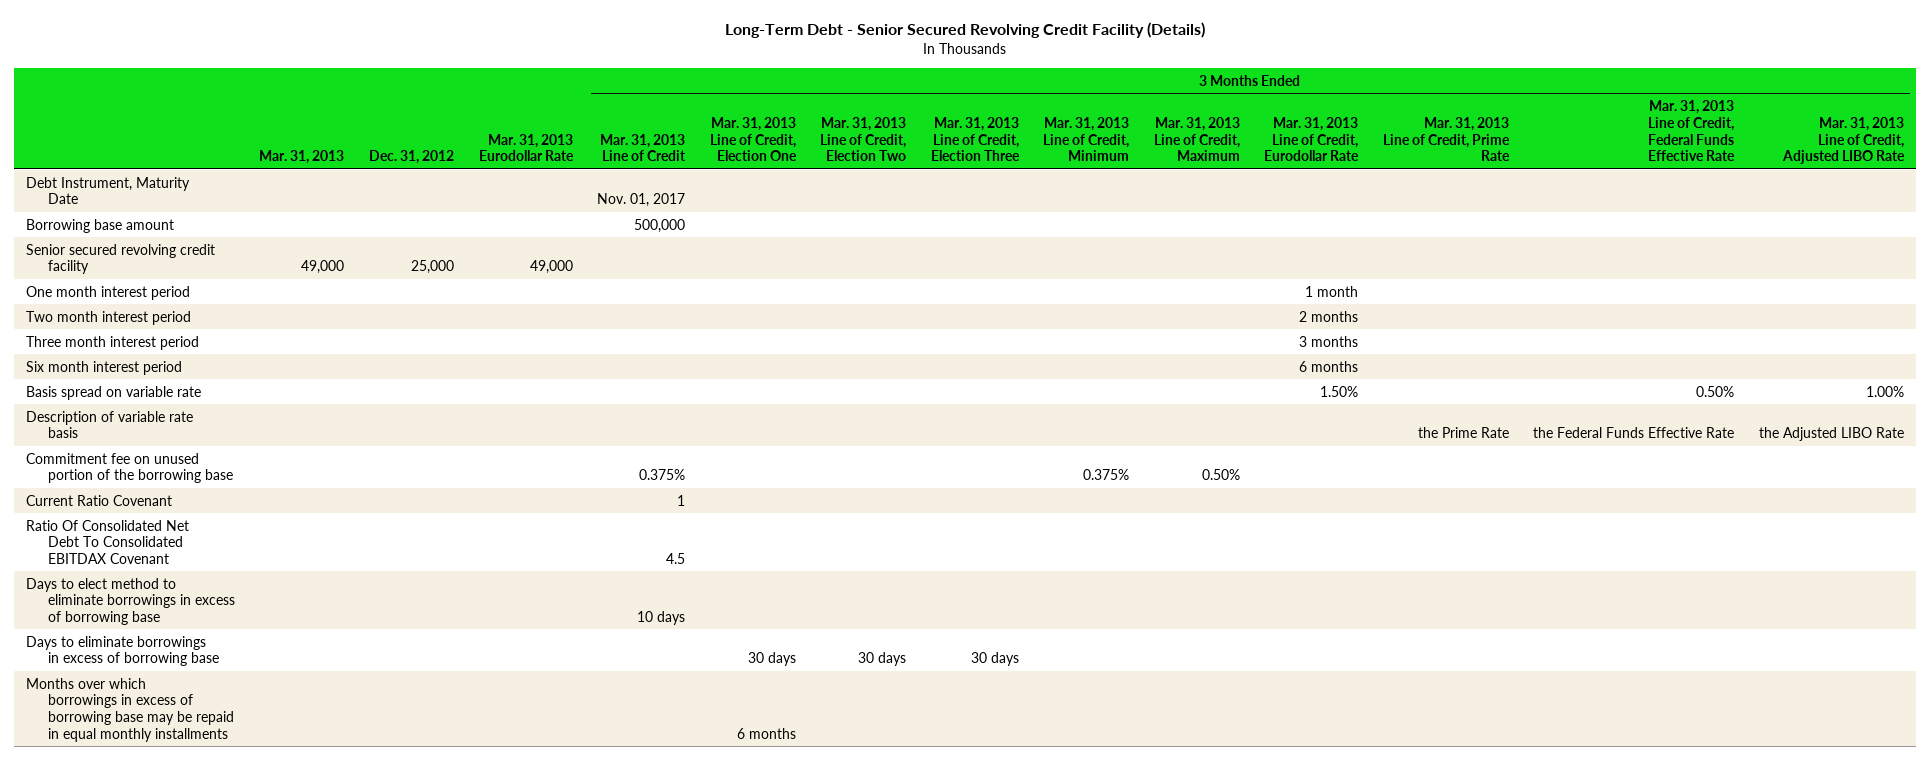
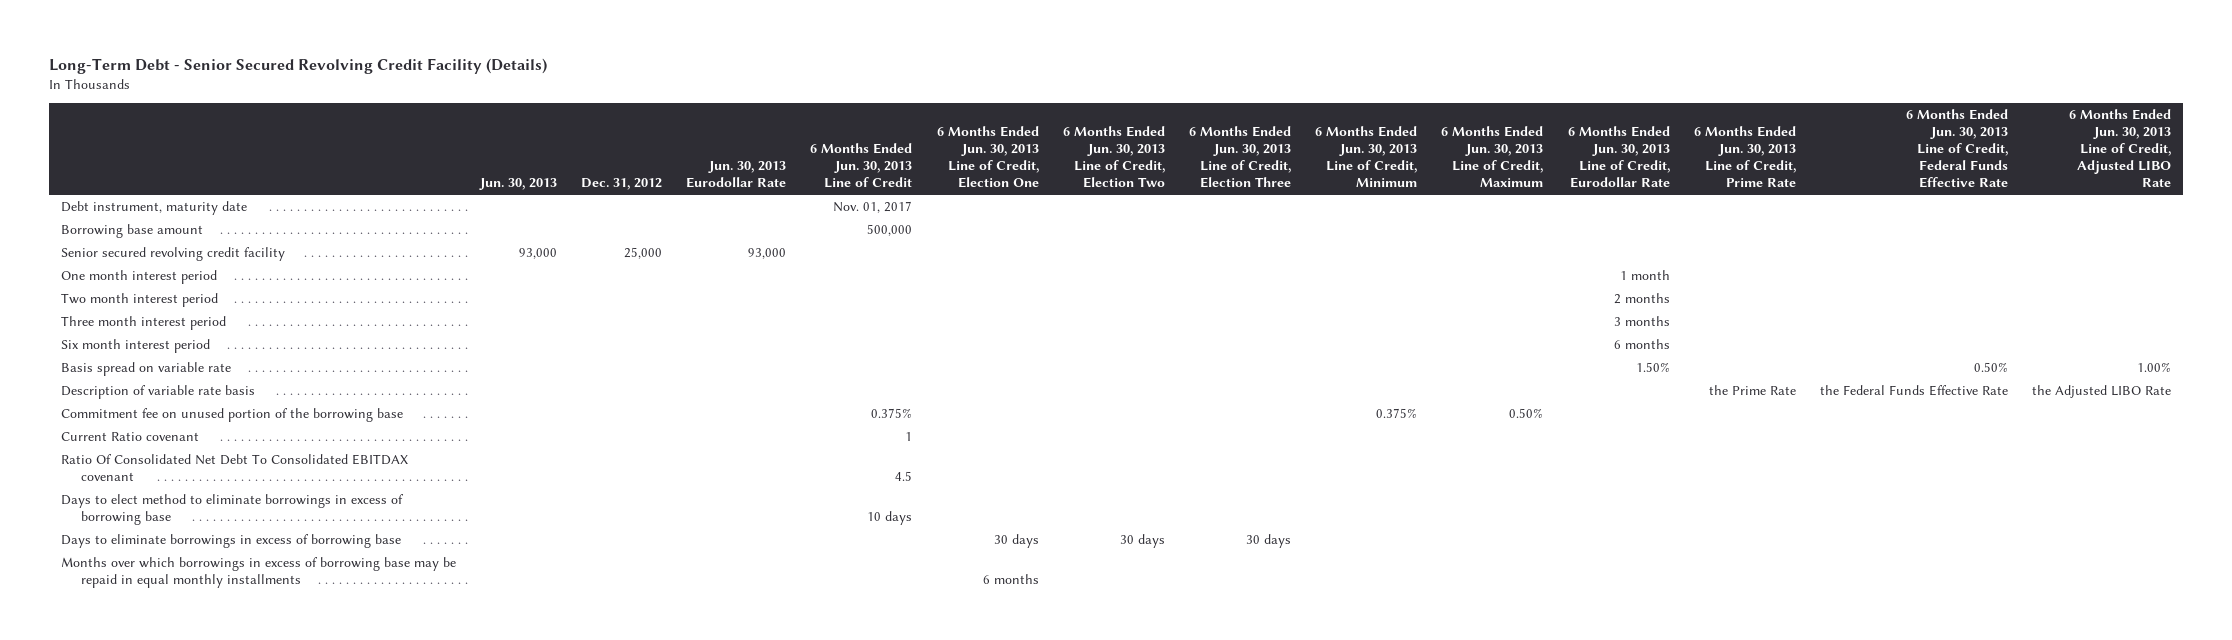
- | Mar. 31, 2013 | Dec. 31, 2012 | Mar. 31, 2013 Eurodollar Rate | 3 Months Ended Mar. 31, 2013 Line of Credit | 3 Months Ended Mar. 31, 2013 Line of Credit, Election One | 3 Months Ended Mar. 31, 2013 Line of Credit, Election Two | 3 Months Ended Mar. 31, 2013 Line of Credit, Election Three | 3 Months Ended Mar. 31, 2013 Line of Credit, Minimum | 3 Months Ended Mar. 31, 2013 Line of Credit, Maximum | 3 Months Ended Mar. 31, 2013 Line of Credit, Eurodollar Rate | 3 Months Ended Mar. 31, 2013 Line of Credit, Prime Rate | 3 Months Ended Mar. 31, 2013 Line of Credit, Federal Funds Effective Rate | 3 Months Ended Mar. 31, 2013 Line of Credit, Adjusted LIBO Rate
+ | Jun. 30, 2013 | Dec. 31, 2012 | Jun. 30, 2013 Eurodollar Rate | 6 Months Ended Jun. 30, 2013 Line of Credit | 6 Months Ended Jun. 30, 2013 Line of Credit, Election One | 6 Months Ended Jun. 30, 2013 Line of Credit, Election Two | 6 Months Ended Jun. 30, 2013 Line of Credit, Election Three | 6 Months Ended Jun. 30, 2013 Line of Credit, Minimum | 6 Months Ended Jun. 30, 2013 Line of Credit, Maximum | 6 Months Ended Jun. 30, 2013 Line of Credit, Eurodollar Rate | 6 Months Ended Jun. 30, 2013 Line of Credit, Prime Rate | 6 Months Ended Jun. 30, 2013 Line of Credit, Federal Funds Effective Rate | 6 Months Ended Jun. 30, 2013 Line of Credit, Adjusted LIBO Rate
- Debt Instrument, Maturity Date | | | | Nov. 01, 2017 | | | | | | | | |
+ Debt instrument, maturity date | | | | Nov. 01, 2017 | | | | | | | | |
- Current Ratio Covenant | | | | 1 | | | | | | | | |
- Ratio Of Consolidated Net Debt To Consolidated EBITDAX Covenant | | | | 4.5 | | | | | | | | |
+ Current Ratio covenant | | | | 1 | | | | | | | | |
+ Ratio Of Consolidated Net Debt To Consolidated EBITDAX covenant | | | | 4.5 | | | | | | | | |

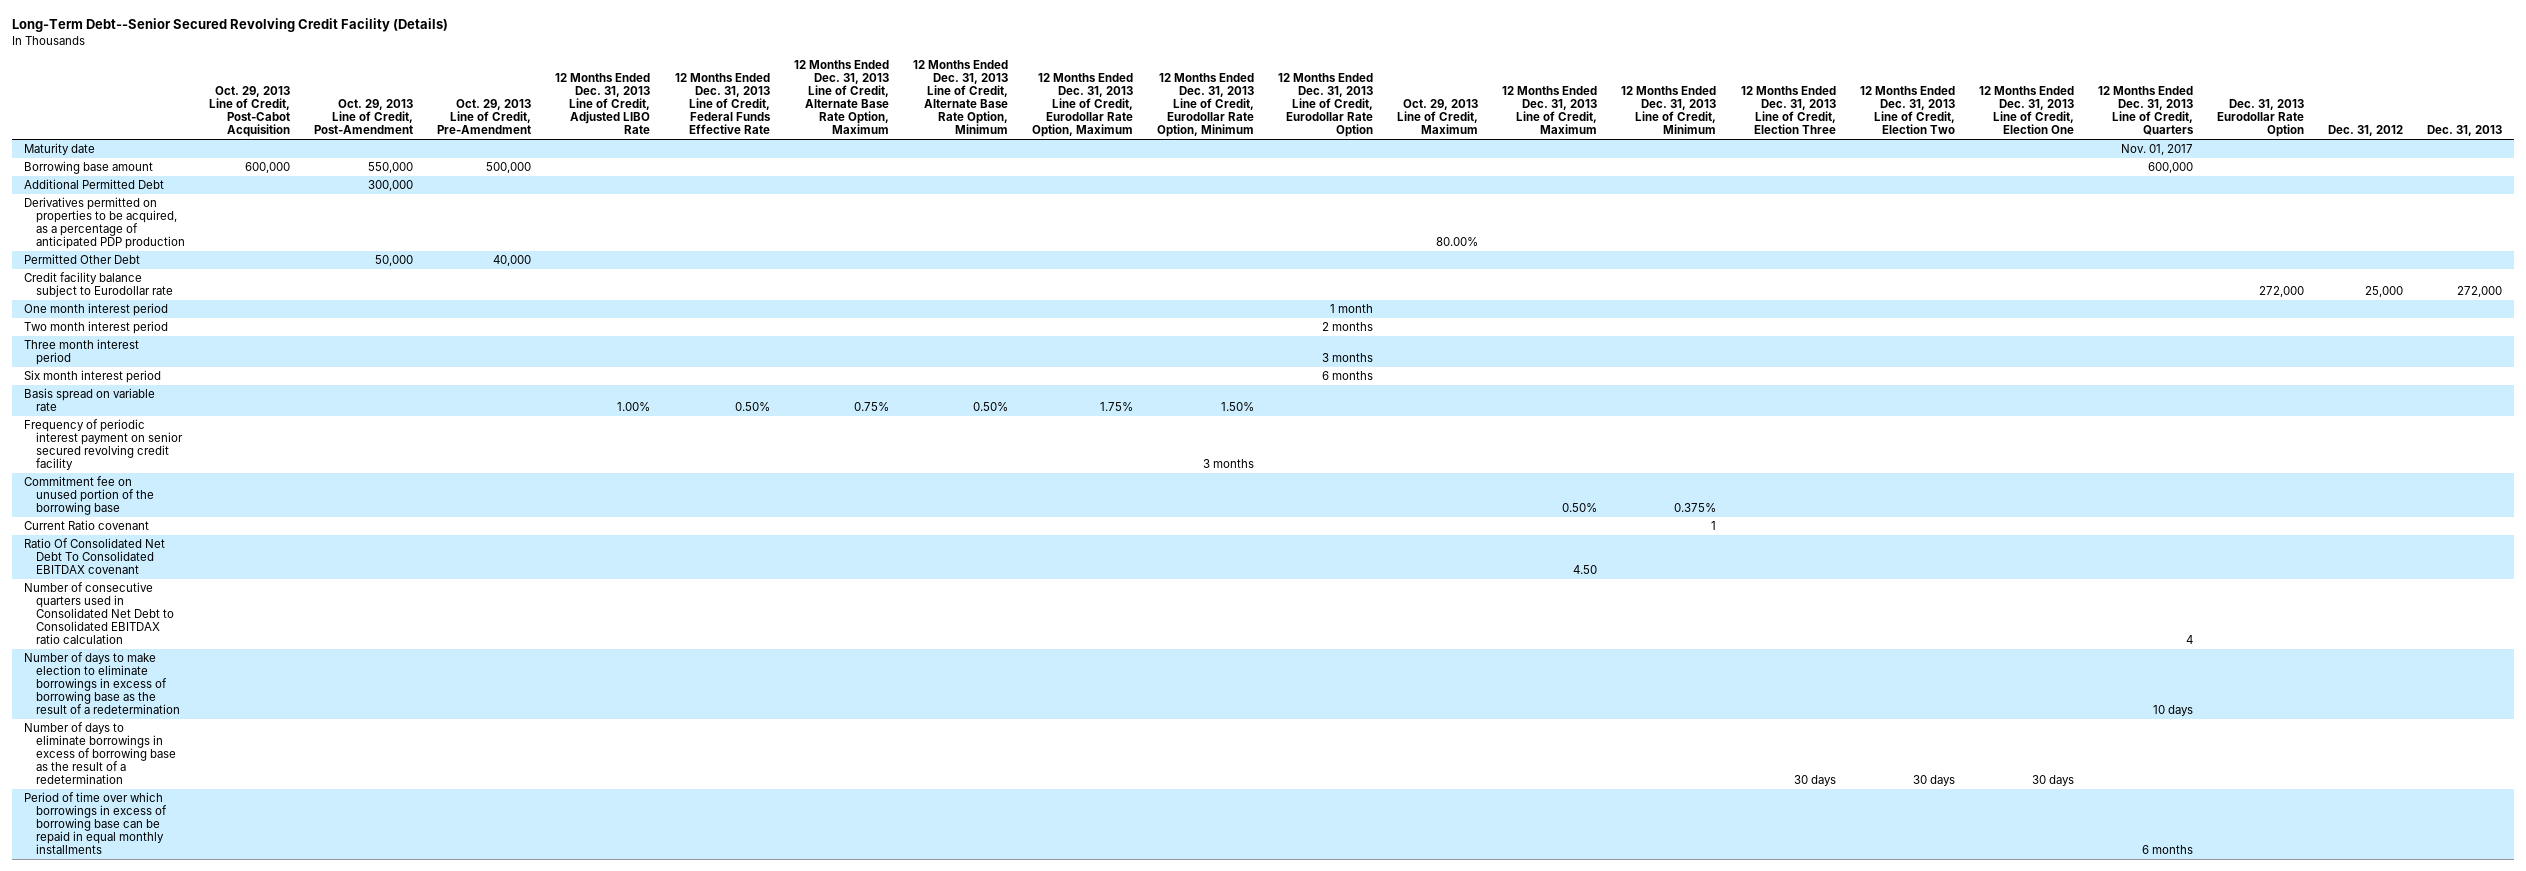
- Long-Term Debt - Senior Secured Revolving Credit Facility (Details)
+ Long-Term Debt--Senior Secured Revolving Credit Facility (Details)
- | Jun. 30, 2013 | Dec. 31, 2012 | Jun. 30, 2013 Eurodollar Rate | 6 Months Ended Jun. 30, 2013 Line of Credit | 6 Months Ended Jun. 30, 2013 Line of Credit, Election One | 6 Months Ended Jun. 30, 2013 Line of Credit, Election Two | 6 Months Ended Jun. 30, 2013 Line of Credit, Election Three | 6 Months Ended Jun. 30, 2013 Line of Credit, Minimum | 6 Months Ended Jun. 30, 2013 Line of Credit, Maximum | 6 Months Ended Jun. 30, 2013 Line of Credit, Eurodollar Rate | 6 Months Ended Jun. 30, 2013 Line of Credit, Prime Rate | 6 Months Ended Jun. 30, 2013 Line of Credit, Federal Funds Effective Rate | 6 Months Ended Jun. 30, 2013 Line of Credit, Adjusted LIBO Rate
+ | Oct. 29, 2013 Line of Credit, Post-Cabot Acquisition | Oct. 29, 2013 Line of Credit, Post-Amendment | Oct. 29, 2013 Line of Credit, Pre-Amendment | 12 Months Ended Dec. 31, 2013 Line of Credit, Adjusted LIBO Rate | 12 Months Ended Dec. 31, 2013 Line of Credit, Federal Funds Effective Rate | 12 Months Ended Dec. 31, 2013 Line of Credit, Alternate Base Rate Option, Maximum | 12 Months Ended Dec. 31, 2013 Line of Credit, Alternate Base Rate Option, Minimum | 12 Months Ended Dec. 31, 2013 Line of Credit, Eurodollar Rate Option, Maximum | 12 Months Ended Dec. 31, 2013 Line of Credit, Eurodollar Rate Option, Minimum | 12 Months Ended Dec. 31, 2013 Line of Credit, Eurodollar Rate Option | Oct. 29, 2013 Line of Credit, Maximum | 12 Months Ended Dec. 31, 2013 Line of Credit, Maximum | 12 Months Ended Dec. 31, 2013 Line of Credit, Minimum | 12 Months Ended Dec. 31, 2013 Line of Credit, Election Three | 12 Months Ended Dec. 31, 2013 Line of Credit, Election Two | 12 Months Ended Dec. 31, 2013 Line of Credit, Election One | 12 Months Ended Dec. 31, 2013 Line of Credit, Quarters | Dec. 31, 2013 Eurodollar Rate Option | Dec. 31, 2012 | Dec. 31, 2013
- Debt instrument, maturity date | | | | Nov. 01, 2017 | | | | | | | | |
+ Maturity date | | | | | | | | | | | | | | | | | Nov. 01, 2017 | | |
- Senior secured revolving credit facility | 93,000 | 25,000 | 93,000 | | | | | | | | | |
+ Additional Permitted Debt | | 300,000 | | | | | | | | | | | | | | | | | |
+ Derivatives permitted on properties to be acquired, as a percentage of anticipated PDP production | | | | | | | | | | | 80.00% | | | | | | | | |
+ Permitted Other Debt | | 50,000 | 40,000 | | | | | | | | | | | | | | | | |
+ Credit facility balance subject to Eurodollar rate | | | | | | | | | | | | | | | | | | 272,000 | 25,000 | 272,000
- Description of variable rate basis | | | | | | | | | | | the Prime Rate | the Federal Funds Effective Rate | the Adjusted LIBO Rate
+ Frequency of periodic interest payment on senior secured revolving credit facility | | | | | | | | | 3 months | | | | | | | | | | |
- Days to elect method to eliminate borrowings in excess of borrowing base | | | | 10 days | | | | | | | | |
- Days to eliminate borrowings in excess of borrowing base | | | | | 30 days | 30 days | 30 days | | | | | |
- Months over which borrowings in excess of borrowing base may be repaid in equal monthly installments | | | | | 6 months | | | | | | | |
+ Number of consecutive quarters used in Consolidated Net Debt to Consolidated EBITDAX ratio calculation | | | | | | | | | | | | | | | | | 4 | | |
+ Number of days to make election to eliminate borrowings in excess of borrowing base as the result of a redetermination | | | | | | | | | | | | | | | | | 10 days | | |
+ Number of days to eliminate borrowings in excess of borrowing base as the result of a redetermination | | | | | | | | | | | | | | 30 days | 30 days | 30 days | | | |
+ Period of time over which borrowings in excess of borrowing base can be repaid in equal monthly installments | | | | | | | | | | | | | | | | | 6 months | | |

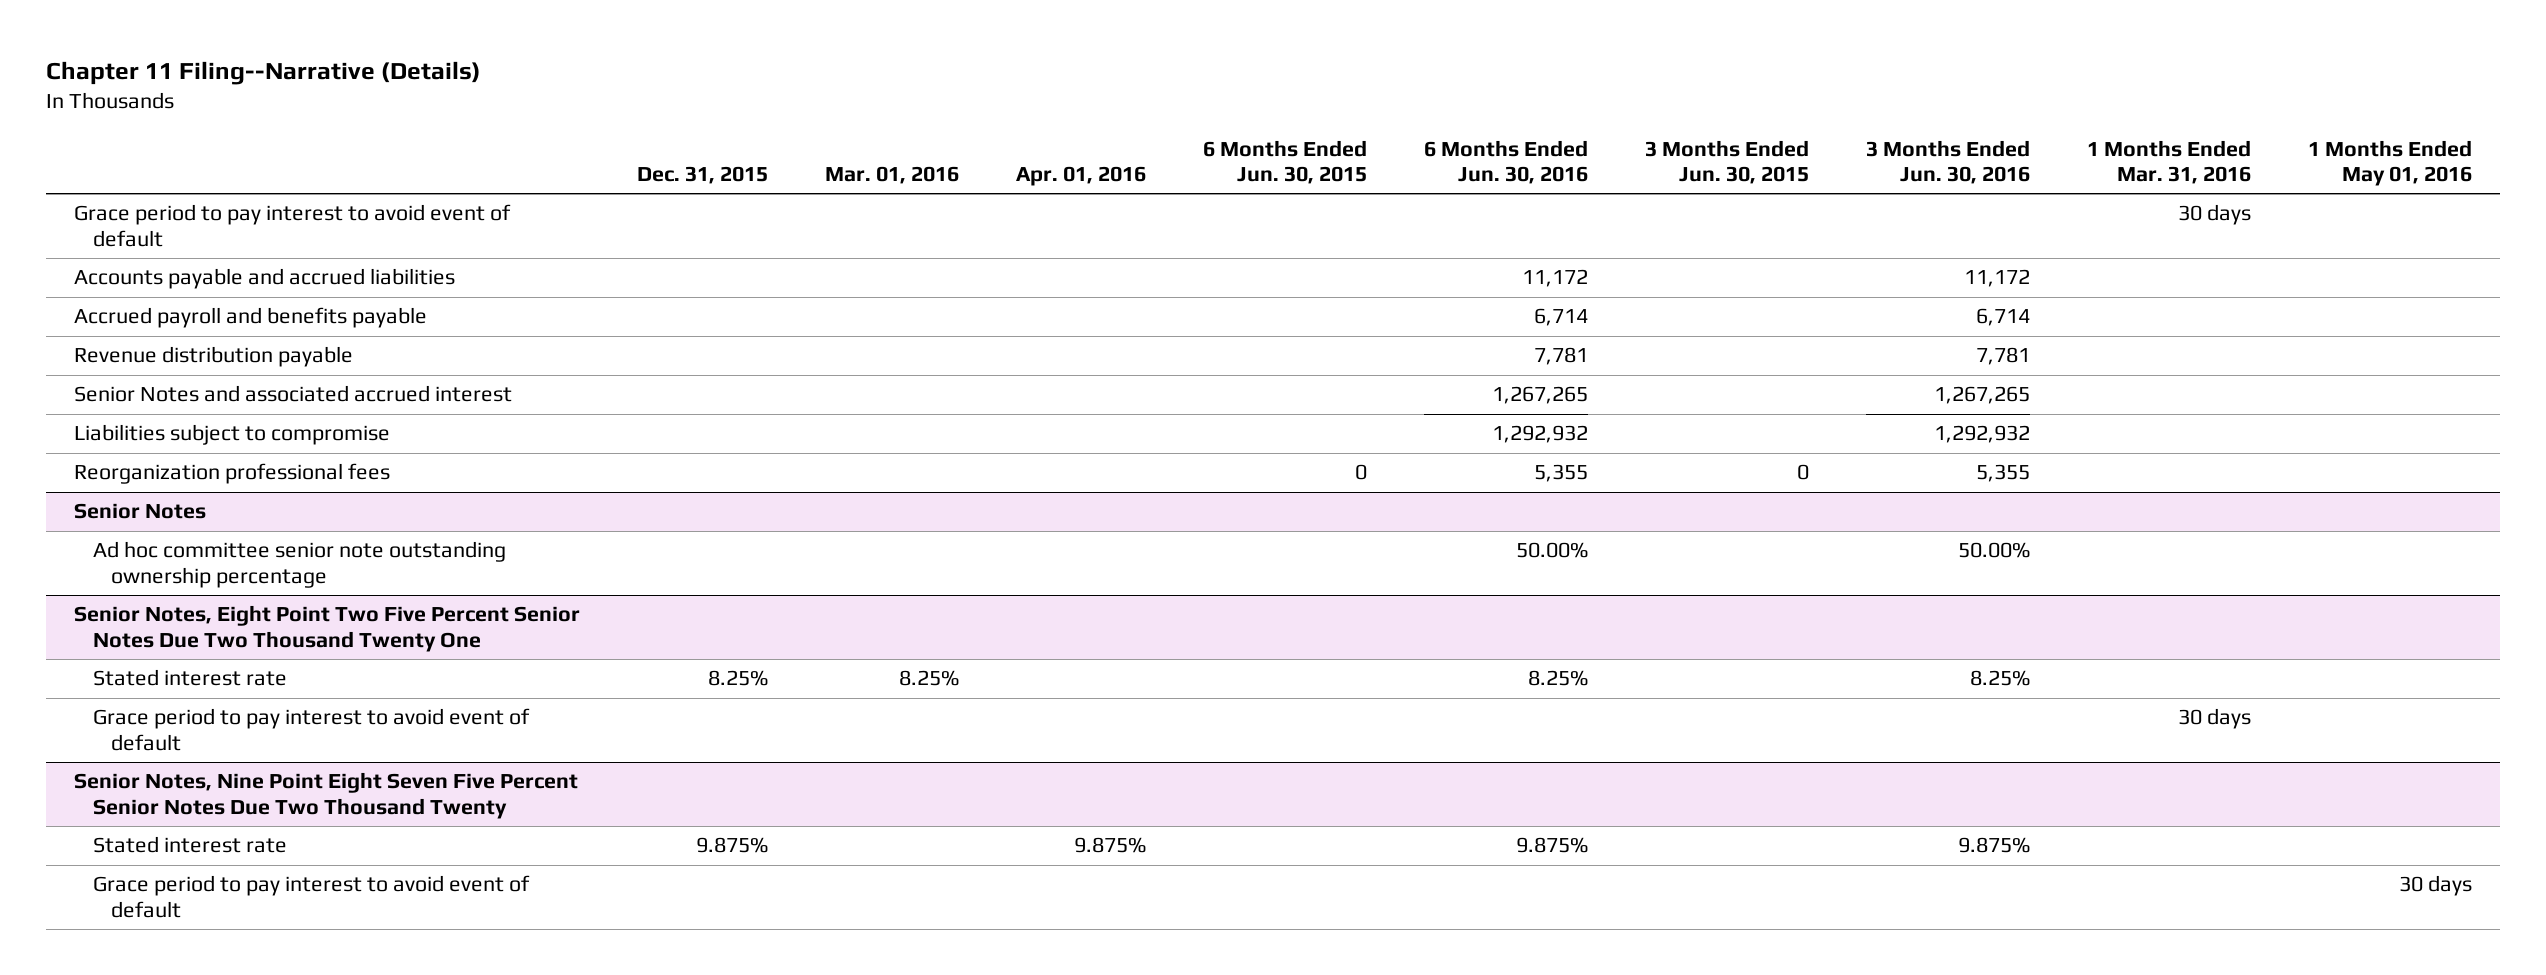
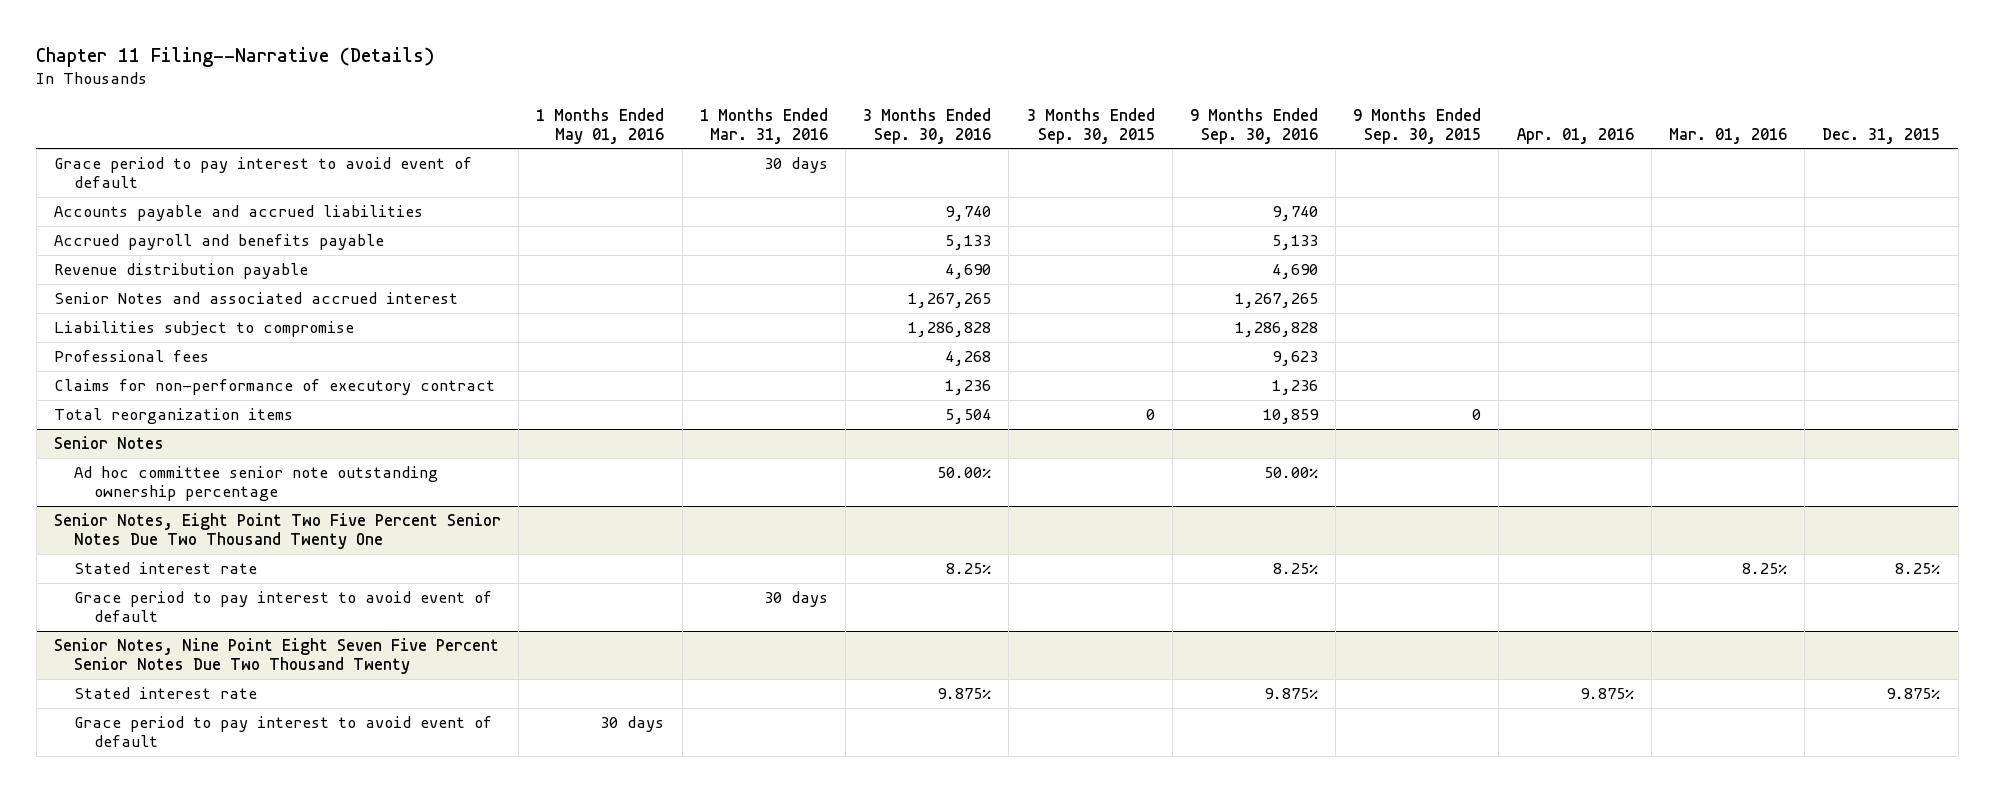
- | Dec. 31, 2015 | Mar. 01, 2016 | Apr. 01, 2016 | 6 Months Ended Jun. 30, 2015 | 6 Months Ended Jun. 30, 2016 | 3 Months Ended Jun. 30, 2015 | 3 Months Ended Jun. 30, 2016 | 1 Months Ended Mar. 31, 2016 | 1 Months Ended May 01, 2016
+ | 1 Months Ended May 01, 2016 | 1 Months Ended Mar. 31, 2016 | 3 Months Ended Sep. 30, 2016 | 3 Months Ended Sep. 30, 2015 | 9 Months Ended Sep. 30, 2016 | 9 Months Ended Sep. 30, 2015 | Apr. 01, 2016 | Mar. 01, 2016 | Dec. 31, 2015
- Reorganization professional fees | | | | 0 | 5,355 | 0 | 5,355 | |
+ Professional fees | | | 4,268 | | 9,623 | | | |
+ Claims for non-performance of executory contract | | | 1,236 | | 1,236 | | | |
+ Total reorganization items | | | 5,504 | 0 | 10,859 | 0 | | |

